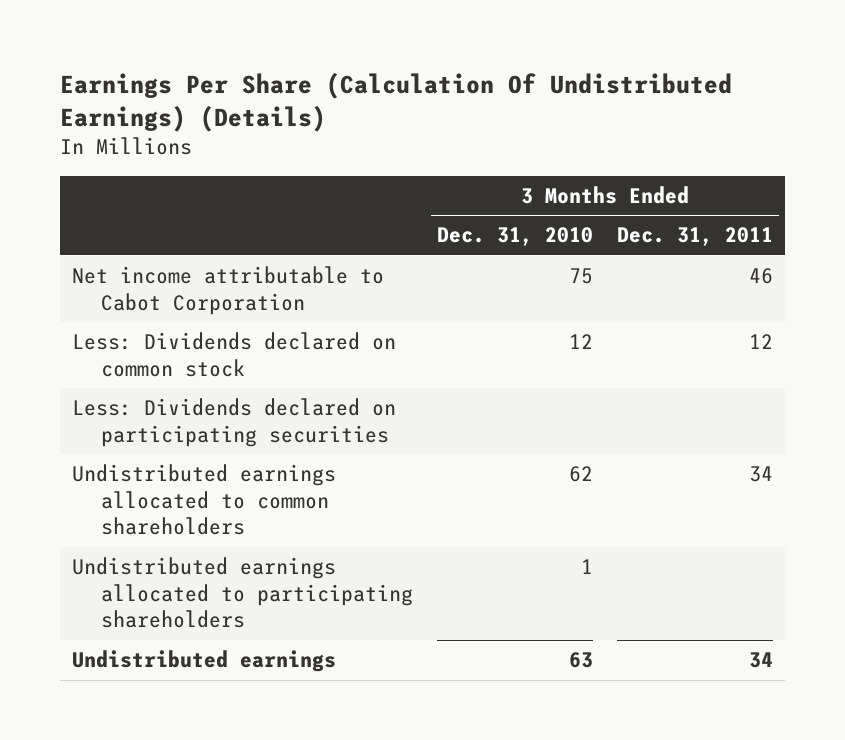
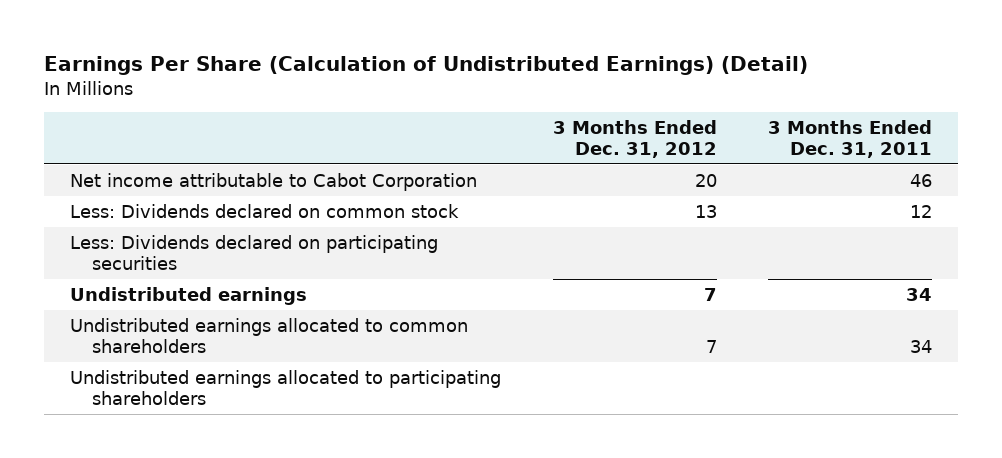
- Earnings Per Share (Calculation Of Undistributed Earnings) (Details)
+ Earnings Per Share (Calculation of Undistributed Earnings) (Detail)
- | 3 Months Ended Dec. 31, 2010 | 3 Months Ended Dec. 31, 2011
+ | 3 Months Ended Dec. 31, 2012 | 3 Months Ended Dec. 31, 2011
moved up: Undistributed earnings | 7 | 34

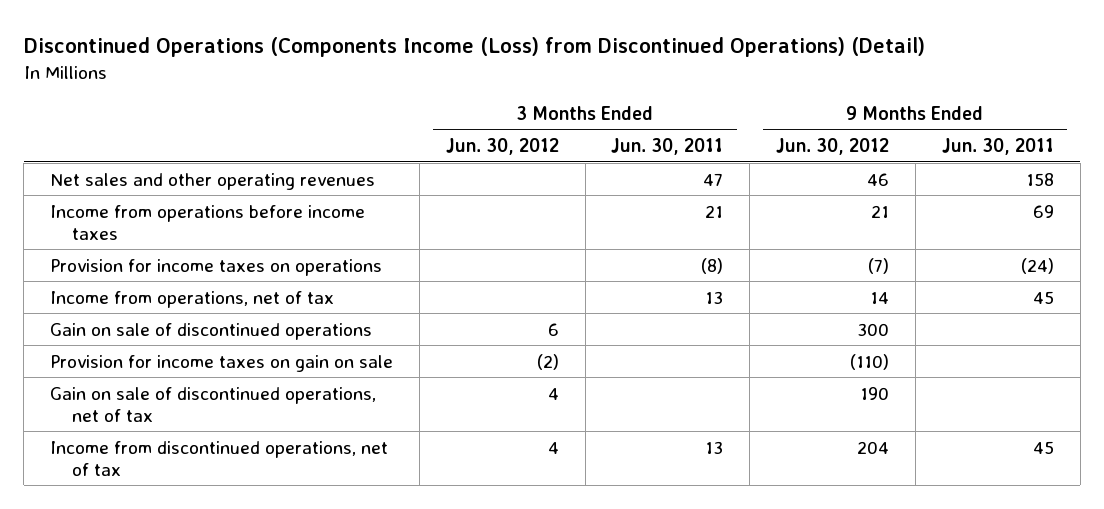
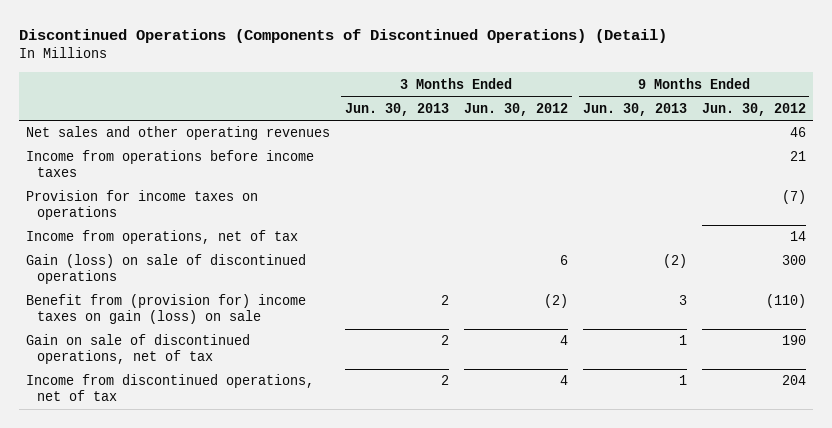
- Discontinued Operations (Components Income (Loss) from Discontinued Operations) (Detail)
+ Discontinued Operations (Components of Discontinued Operations) (Detail)
- | 3 Months Ended Jun. 30, 2012 | 3 Months Ended Jun. 30, 2011 | 9 Months Ended Jun. 30, 2012 | 9 Months Ended Jun. 30, 2011
+ | 3 Months Ended Jun. 30, 2013 | 3 Months Ended Jun. 30, 2012 | 9 Months Ended Jun. 30, 2013 | 9 Months Ended Jun. 30, 2012
- Gain on sale of discontinued operations | 6 | | 300 |
- Provision for income taxes on gain on sale | (2) | | (110) |
+ Gain (loss) on sale of discontinued operations | | 6 | (2) | 300
+ Benefit from (provision for) income taxes on gain (loss) on sale | 2 | (2) | 3 | (110)

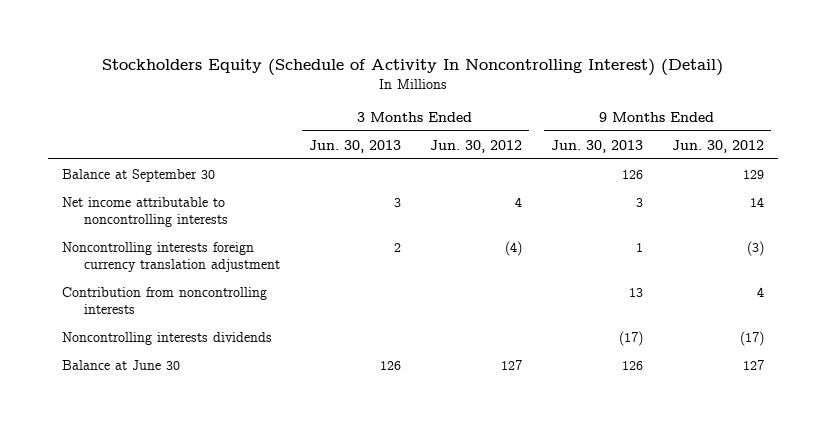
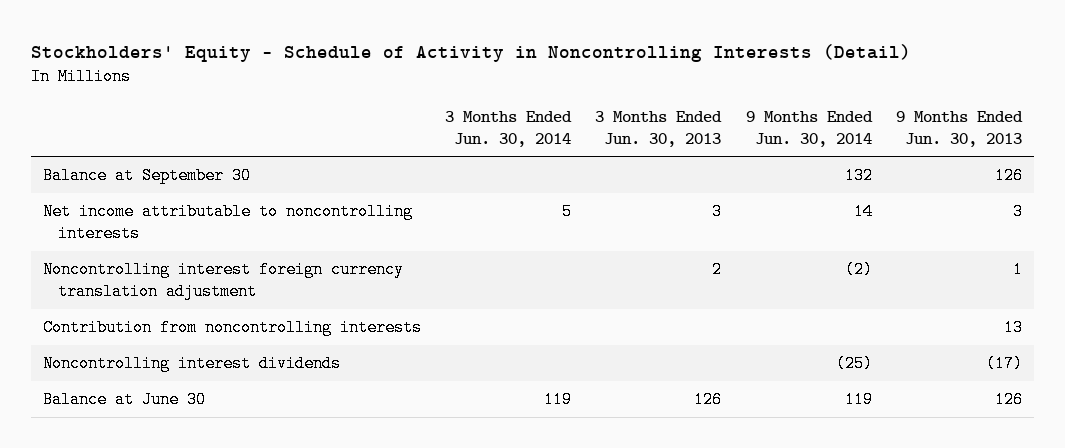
- Stockholders Equity (Schedule of Activity In Noncontrolling Interest) (Detail)
+ Stockholders' Equity - Schedule of Activity in Noncontrolling Interests (Detail)
- | 3 Months Ended Jun. 30, 2013 | 3 Months Ended Jun. 30, 2012 | 9 Months Ended Jun. 30, 2013 | 9 Months Ended Jun. 30, 2012
+ | 3 Months Ended Jun. 30, 2014 | 3 Months Ended Jun. 30, 2013 | 9 Months Ended Jun. 30, 2014 | 9 Months Ended Jun. 30, 2013
- Noncontrolling interests foreign currency translation adjustment | 2 | (4) | 1 | (3)
+ Noncontrolling interest foreign currency translation adjustment | | 2 | (2) | 1
- Noncontrolling interests dividends | | | (17) | (17)
+ Noncontrolling interest dividends | | | (25) | (17)

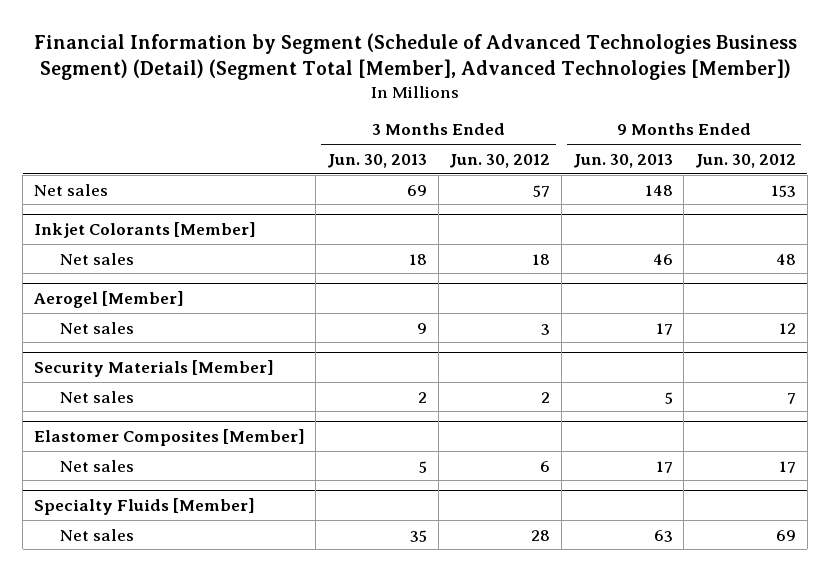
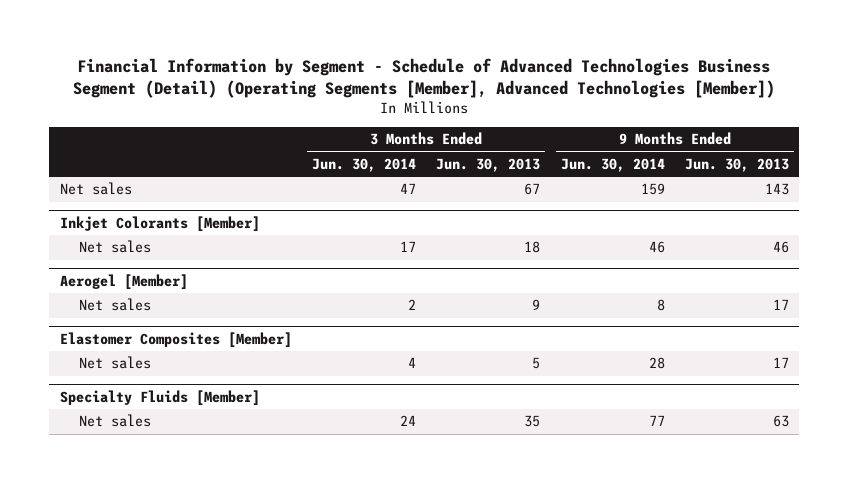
- Financial Information by Segment (Schedule of Advanced Technologies Business Segment) (Detail) (Segment Total [Member], Advanced Technologies [Member])
+ Financial Information by Segment - Schedule of Advanced Technologies Business Segment (Detail) (Operating Segments [Member], Advanced Technologies [Member])
- | 3 Months Ended Jun. 30, 2013 | 3 Months Ended Jun. 30, 2012 | 9 Months Ended Jun. 30, 2013 | 9 Months Ended Jun. 30, 2012
+ | 3 Months Ended Jun. 30, 2014 | 3 Months Ended Jun. 30, 2013 | 9 Months Ended Jun. 30, 2014 | 9 Months Ended Jun. 30, 2013
- Net sales | 69 | 57 | 148 | 153
+ Net sales | 47 | 67 | 159 | 143
- Security Materials [Member]
- Net sales | 2 | 2 | 5 | 7

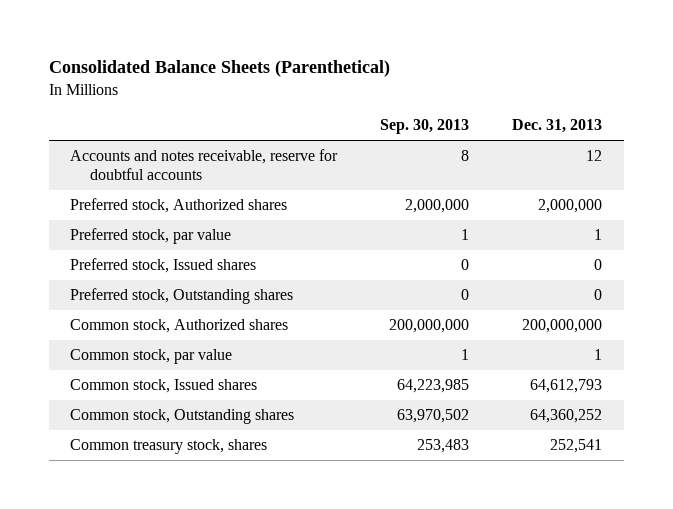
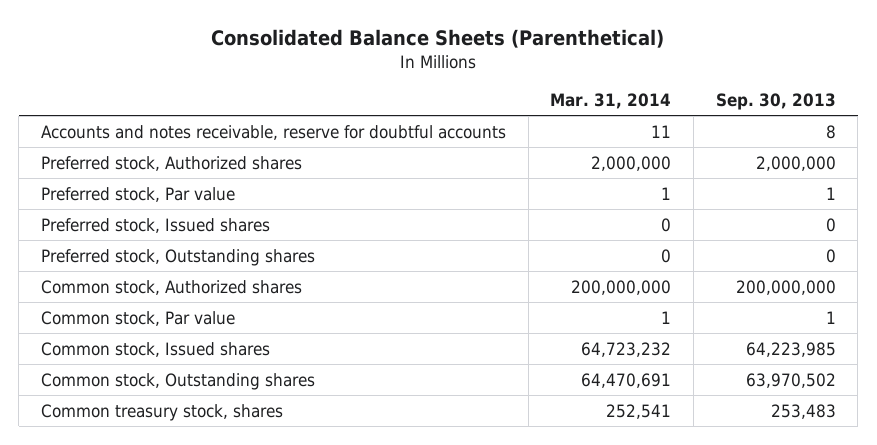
- | Sep. 30, 2013 | Dec. 31, 2013
+ | Mar. 31, 2014 | Sep. 30, 2013
- Preferred stock, par value | 1 | 1
+ Preferred stock, Par value | 1 | 1
- Common stock, par value | 1 | 1
+ Common stock, Par value | 1 | 1

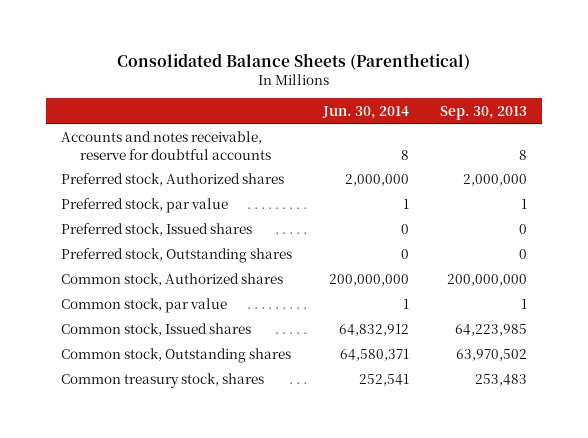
- | Mar. 31, 2014 | Sep. 30, 2013
+ | Jun. 30, 2014 | Sep. 30, 2013
- Preferred stock, Par value | 1 | 1
+ Preferred stock, par value | 1 | 1
- Common stock, Par value | 1 | 1
+ Common stock, par value | 1 | 1

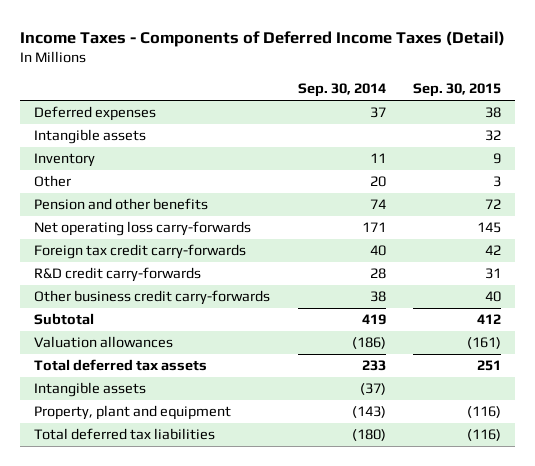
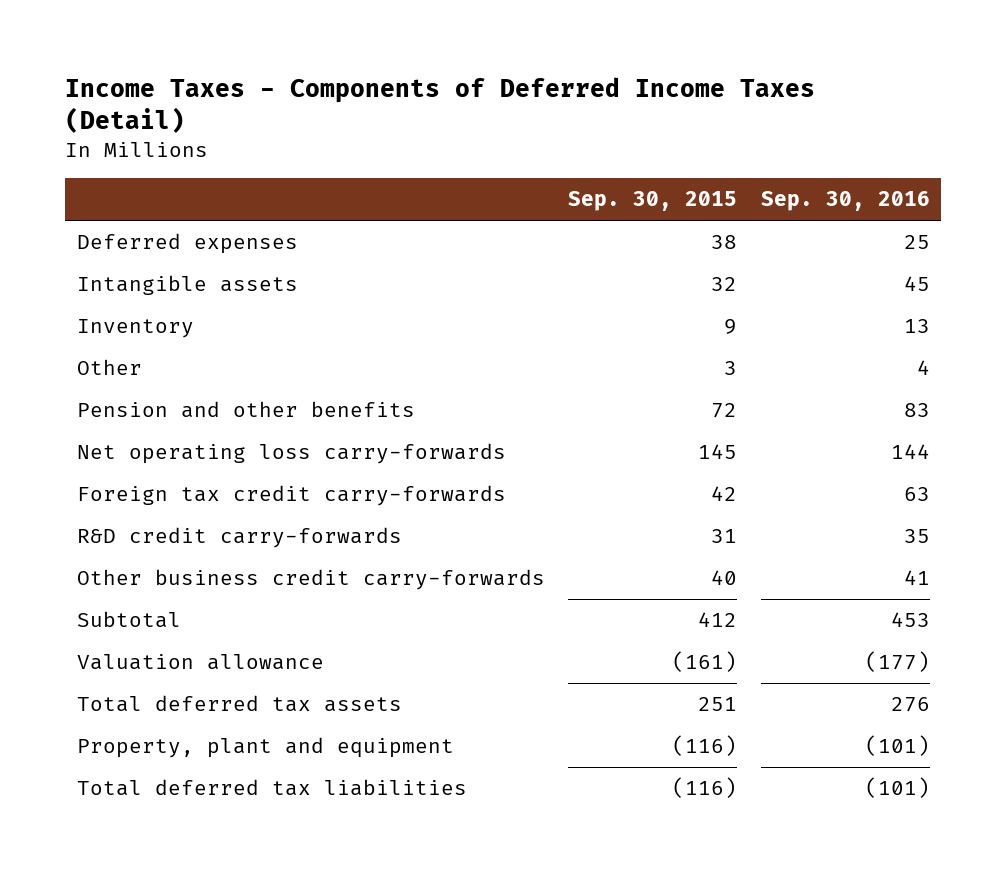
- | Sep. 30, 2014 | Sep. 30, 2015
+ | Sep. 30, 2015 | Sep. 30, 2016
- Valuation allowances | (186) | (161)
+ Valuation allowance | (161) | (177)
- Intangible assets | (37) |

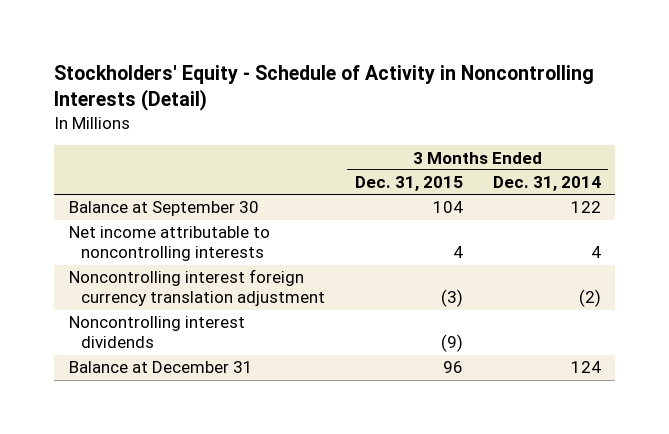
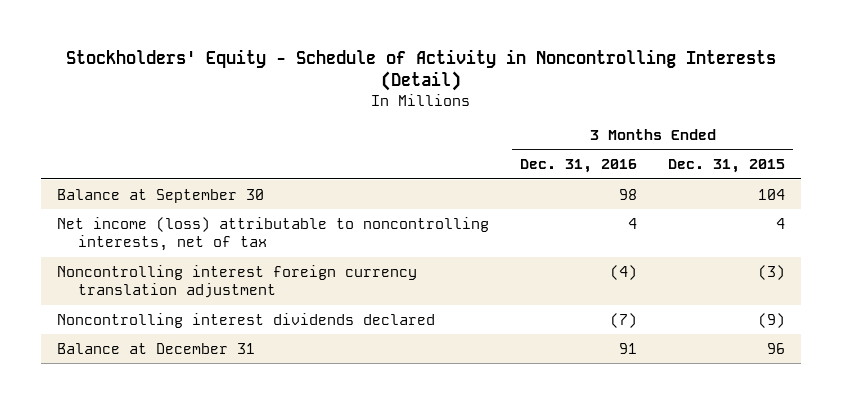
- | 3 Months Ended Dec. 31, 2015 | 3 Months Ended Dec. 31, 2014
+ | 3 Months Ended Dec. 31, 2016 | 3 Months Ended Dec. 31, 2015
- Net income attributable to noncontrolling interests | 4 | 4
+ Net income (loss) attributable to noncontrolling interests, net of tax | 4 | 4
- Noncontrolling interest dividends | (9) |
+ Noncontrolling interest dividends declared | (7) | (9)

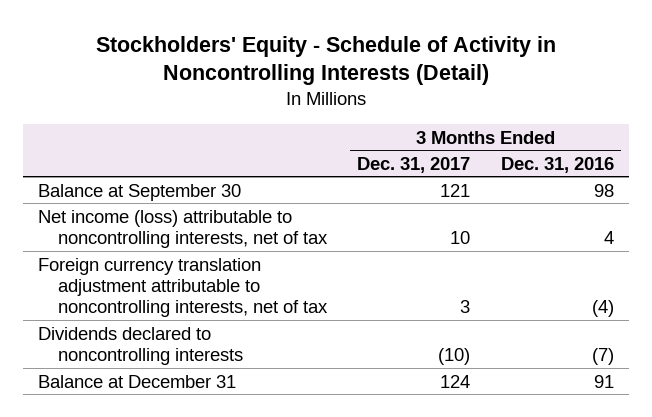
- | 3 Months Ended Dec. 31, 2016 | 3 Months Ended Dec. 31, 2015
+ | 3 Months Ended Dec. 31, 2017 | 3 Months Ended Dec. 31, 2016
- Noncontrolling interest foreign currency translation adjustment | (4) | (3)
- Noncontrolling interest dividends declared | (7) | (9)
+ Foreign currency translation adjustment attributable to noncontrolling interests, net of tax | 3 | (4)
+ Dividends declared to noncontrolling interests | (10) | (7)

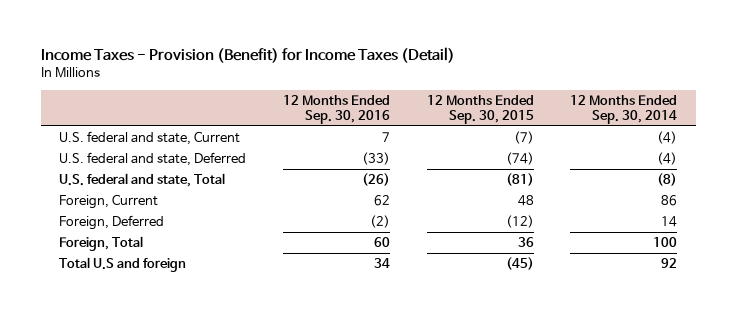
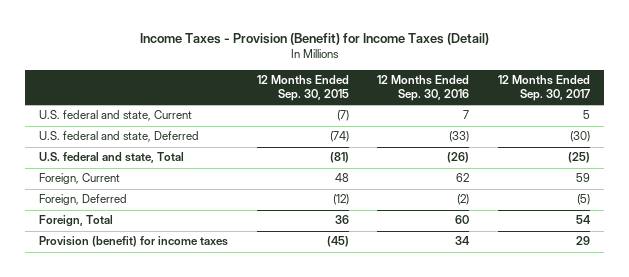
- | 12 Months Ended Sep. 30, 2016 | 12 Months Ended Sep. 30, 2015 | 12 Months Ended Sep. 30, 2014
+ | 12 Months Ended Sep. 30, 2015 | 12 Months Ended Sep. 30, 2016 | 12 Months Ended Sep. 30, 2017
- Total U.S and foreign | 34 | (45) | 92
+ Provision (benefit) for income taxes | (45) | 34 | 29

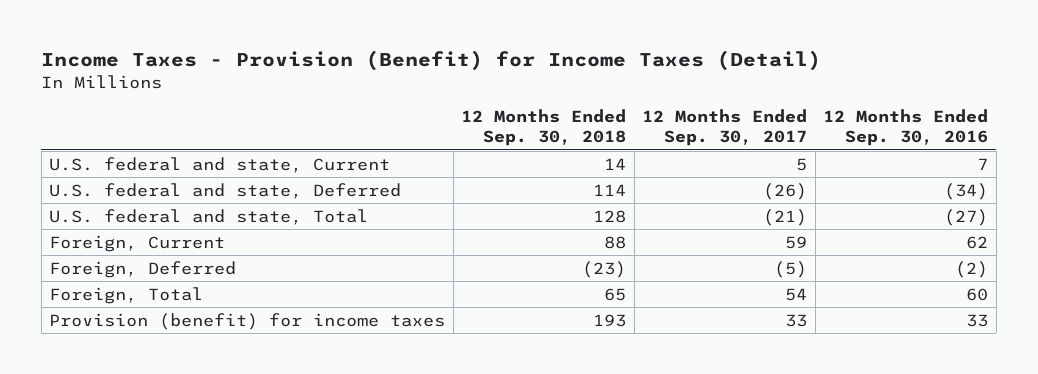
- | 12 Months Ended Sep. 30, 2015 | 12 Months Ended Sep. 30, 2016 | 12 Months Ended Sep. 30, 2017
+ | 12 Months Ended Sep. 30, 2018 | 12 Months Ended Sep. 30, 2017 | 12 Months Ended Sep. 30, 2016
- U.S. federal and state, Deferred | (74) | (33) | (30)
- U.S. federal and state, Total | (81) | (26) | (25)
+ U.S. federal and state, Deferred | 114 | (26) | (34)
+ U.S. federal and state, Total | 128 | (21) | (27)
- Provision (benefit) for income taxes | (45) | 34 | 29
+ Provision (benefit) for income taxes | 193 | 33 | 33

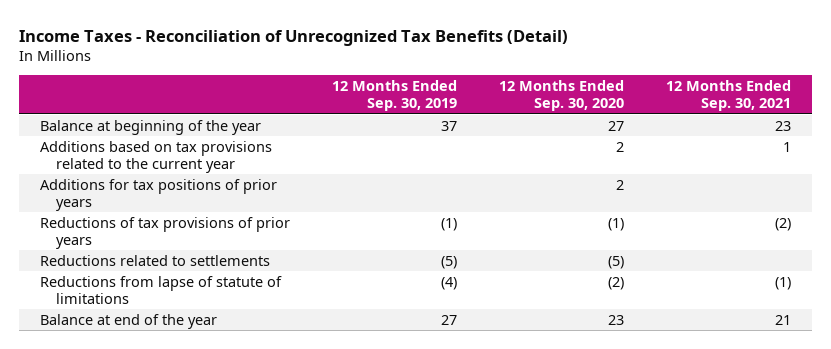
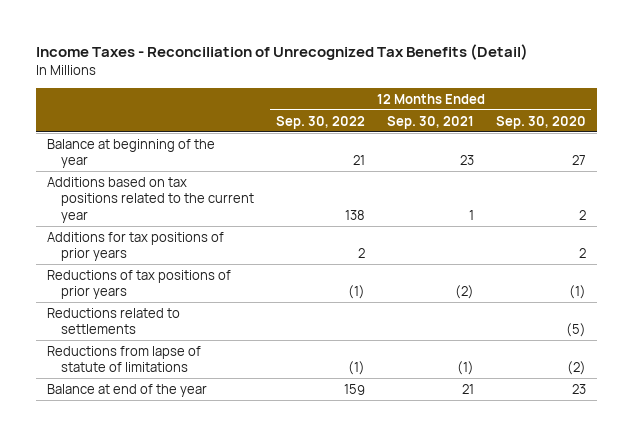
- | 12 Months Ended Sep. 30, 2019 | 12 Months Ended Sep. 30, 2020 | 12 Months Ended Sep. 30, 2021
+ | 12 Months Ended Sep. 30, 2022 | 12 Months Ended Sep. 30, 2021 | 12 Months Ended Sep. 30, 2020
- Additions based on tax provisions related to the current year | | 2 | 1
+ Additions based on tax positions related to the current year | 138 | 1 | 2
- Reductions of tax provisions of prior years | (1) | (1) | (2)
+ Reductions of tax positions of prior years | (1) | (2) | (1)

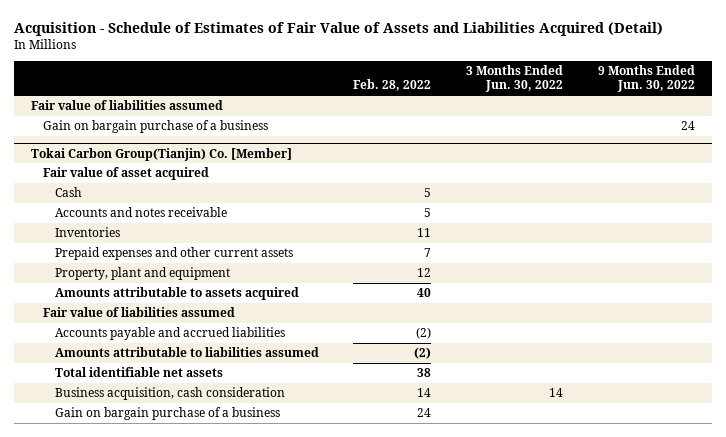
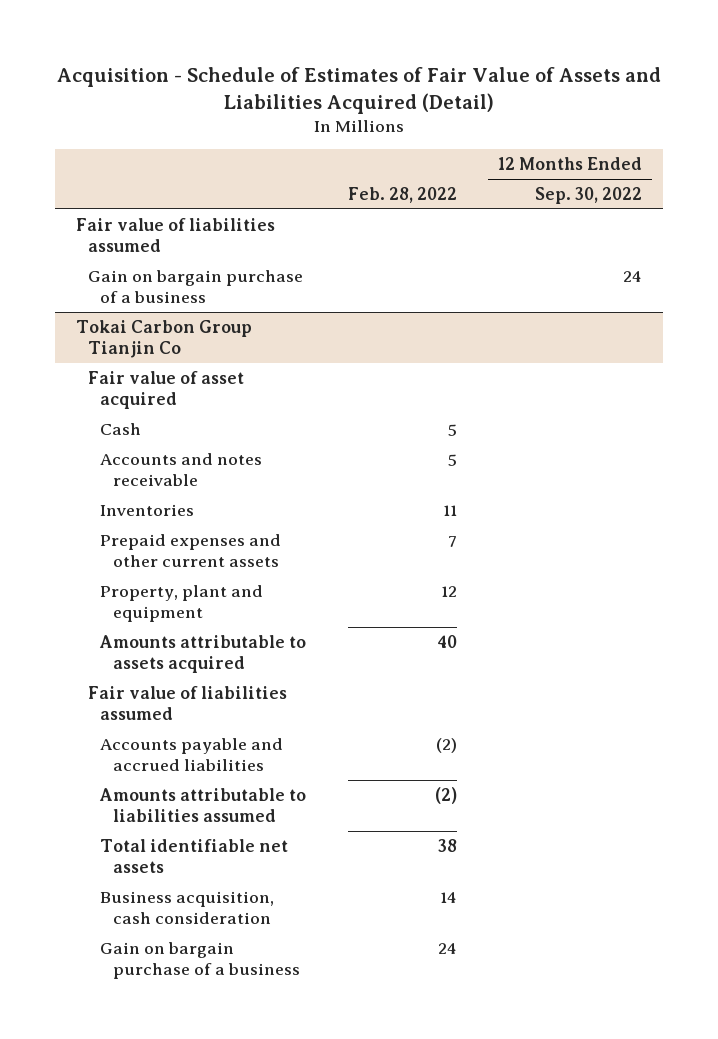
- | Feb. 28, 2022 | 3 Months Ended Jun. 30, 2022 | 9 Months Ended Jun. 30, 2022
+ | Feb. 28, 2022 | 12 Months Ended Sep. 30, 2022
- Tokai Carbon Group(Tianjin) Co. [Member]
+ Tokai Carbon Group Tianjin Co

